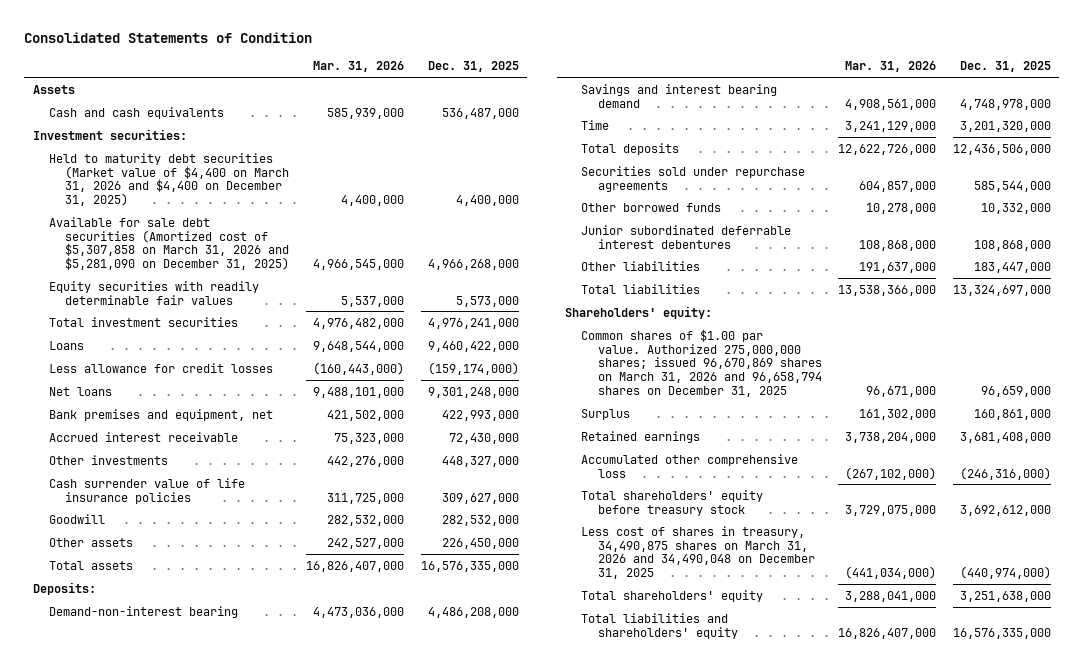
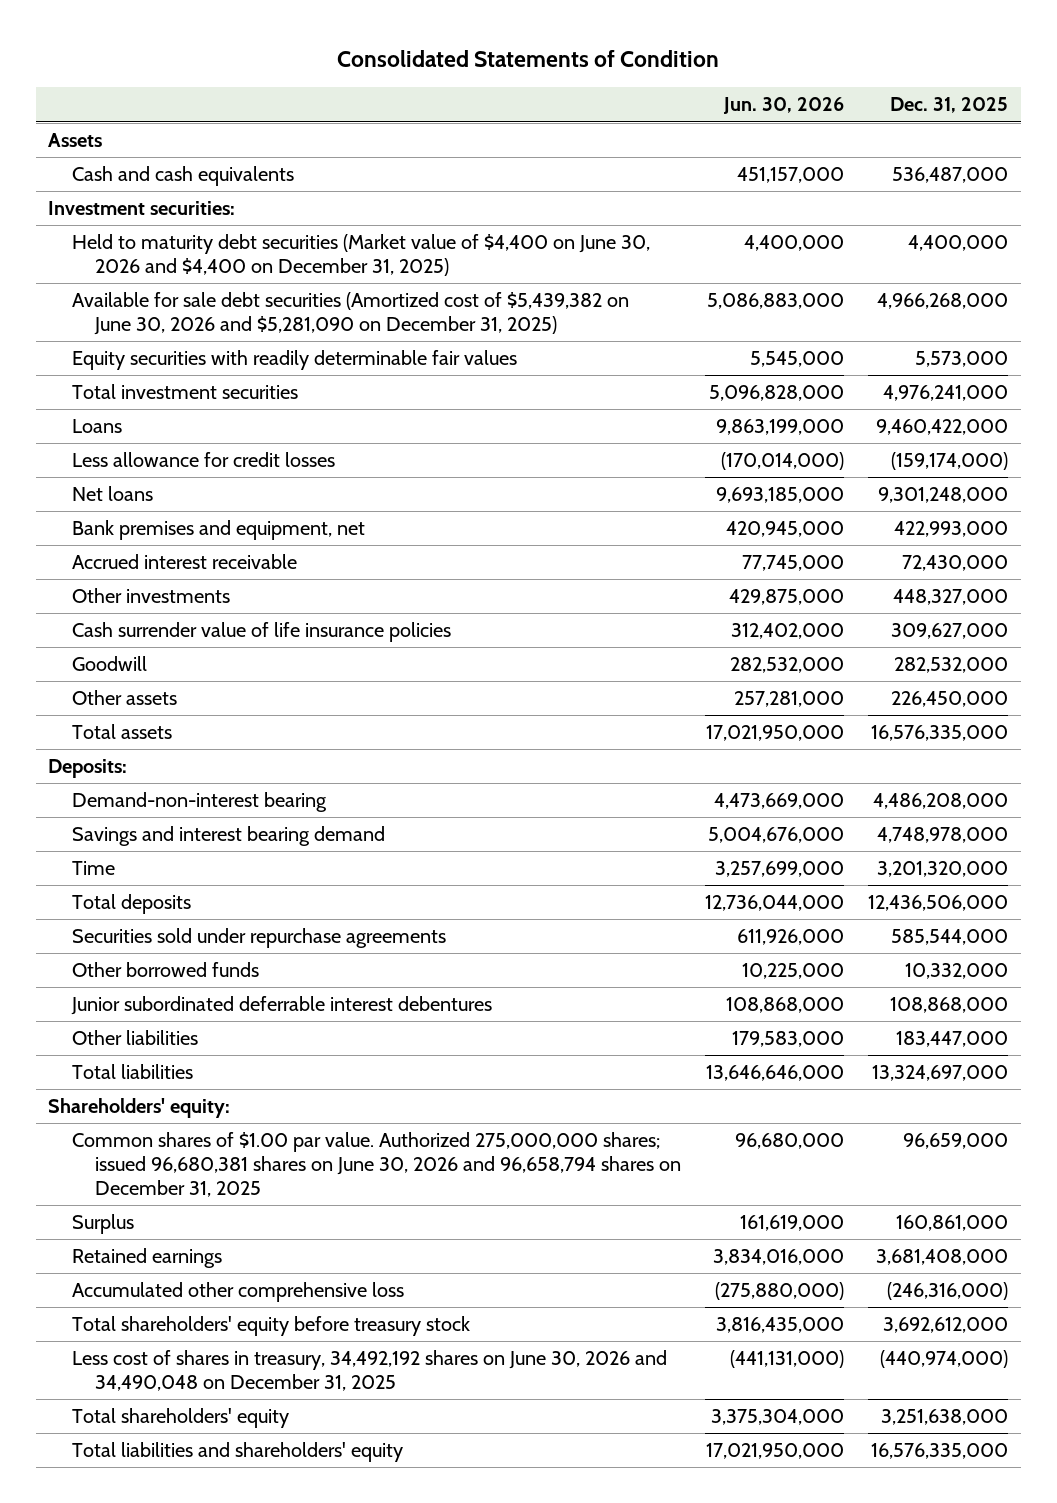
- | Mar. 31, 2026 | Dec. 31, 2025
+ | Jun. 30, 2026 | Dec. 31, 2025
- Held to maturity debt securities (Market value of $4,400 on March 31, 2026 and $4,400 on December 31, 2025) | 4,400,000 | 4,400,000
- Available for sale debt securities (Amortized cost of $5,307,858 on March 31, 2026 and $5,281,090 on December 31, 2025) | 4,966,545,000 | 4,966,268,000
+ Held to maturity debt securities (Market value of $4,400 on June 30, 2026 and $4,400 on December 31, 2025) | 4,400,000 | 4,400,000
+ Available for sale debt securities (Amortized cost of $5,439,382 on June 30, 2026 and $5,281,090 on December 31, 2025) | 5,086,883,000 | 4,966,268,000
- Common shares of $1.00 par value. Authorized 275,000,000 shares; issued 96,670,869 shares on March 31, 2026 and 96,658,794 shares on December 31, 2025 | 96,671,000 | 96,659,000
+ Common shares of $1.00 par value. Authorized 275,000,000 shares; issued 96,680,381 shares on June 30, 2026 and 96,658,794 shares on December 31, 2025 | 96,680,000 | 96,659,000
- Less cost of shares in treasury, 34,490,875 shares on March 31, 2026 and 34,490,048 on December 31, 2025 | (441,034,000) | (440,974,000)
+ Less cost of shares in treasury, 34,492,192 shares on June 30, 2026 and 34,490,048 on December 31, 2025 | (441,131,000) | (440,974,000)

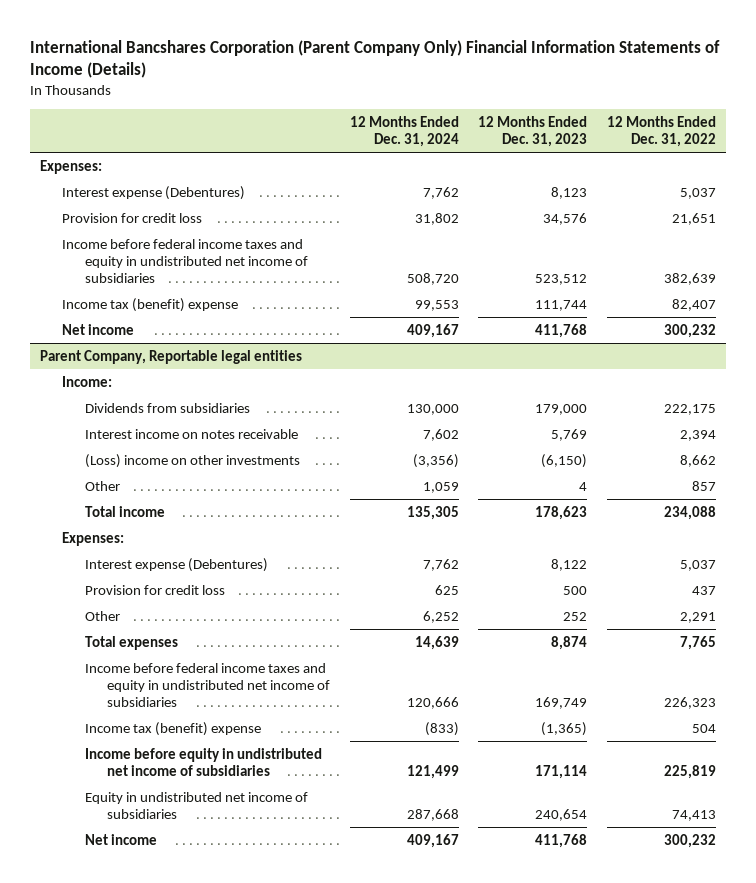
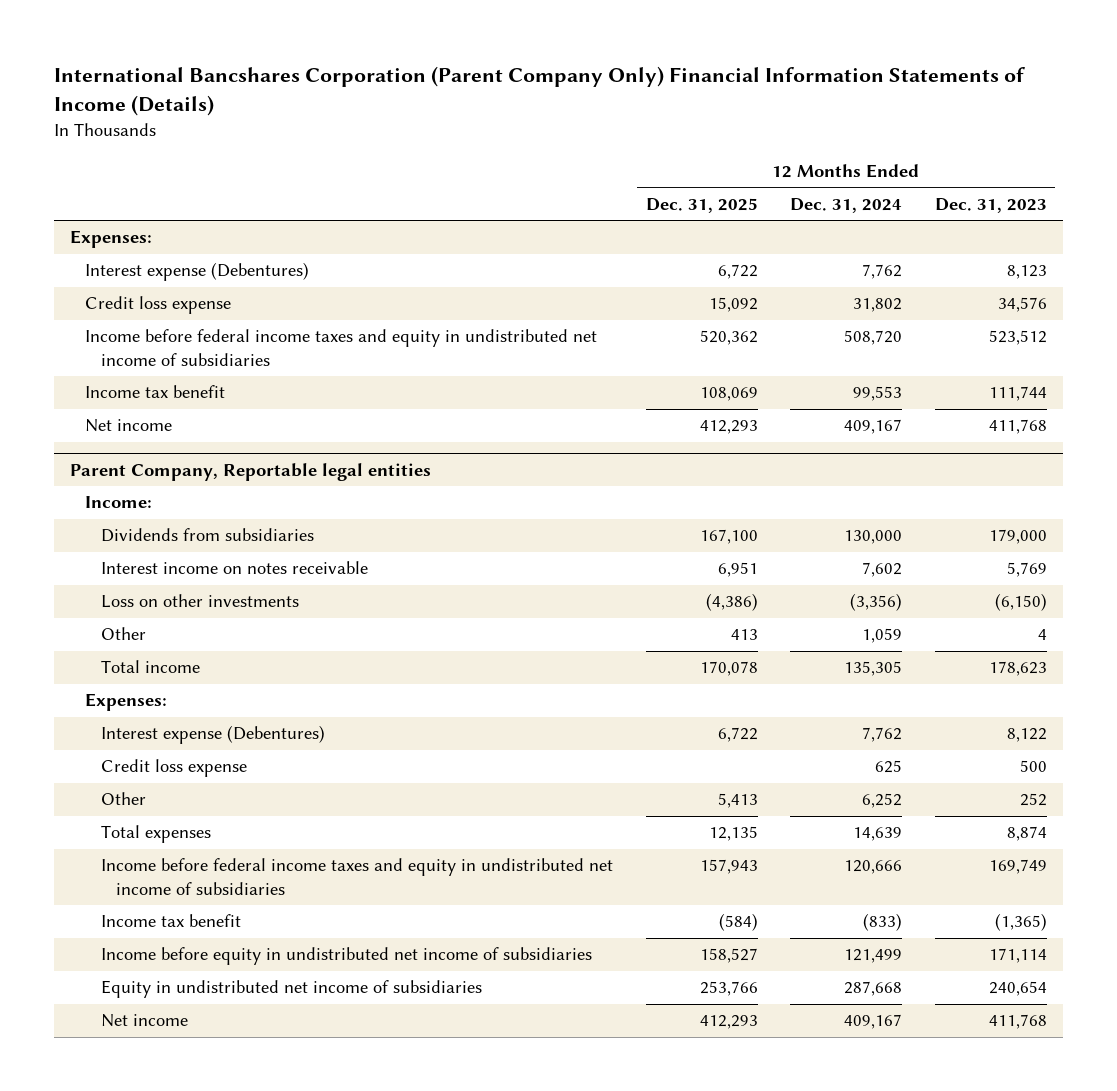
- | 12 Months Ended Dec. 31, 2024 | 12 Months Ended Dec. 31, 2023 | 12 Months Ended Dec. 31, 2022
+ | 12 Months Ended Dec. 31, 2025 | 12 Months Ended Dec. 31, 2024 | 12 Months Ended Dec. 31, 2023
- Provision for credit loss | 31,802 | 34,576 | 21,651
+ Credit loss expense | 15,092 | 31,802 | 34,576
- Income tax (benefit) expense | 99,553 | 111,744 | 82,407
+ Income tax benefit | 108,069 | 99,553 | 111,744
@ Parent Company, Reportable legal entities
- (Loss) income on other investments | (3,356) | (6,150) | 8,662
+ Loss on other investments | (4,386) | (3,356) | (6,150)
- Provision for credit loss | 625 | 500 | 437
+ Credit loss expense | | 625 | 500
- Income tax (benefit) expense | (833) | (1,365) | 504
+ Income tax benefit | (584) | (833) | (1,365)

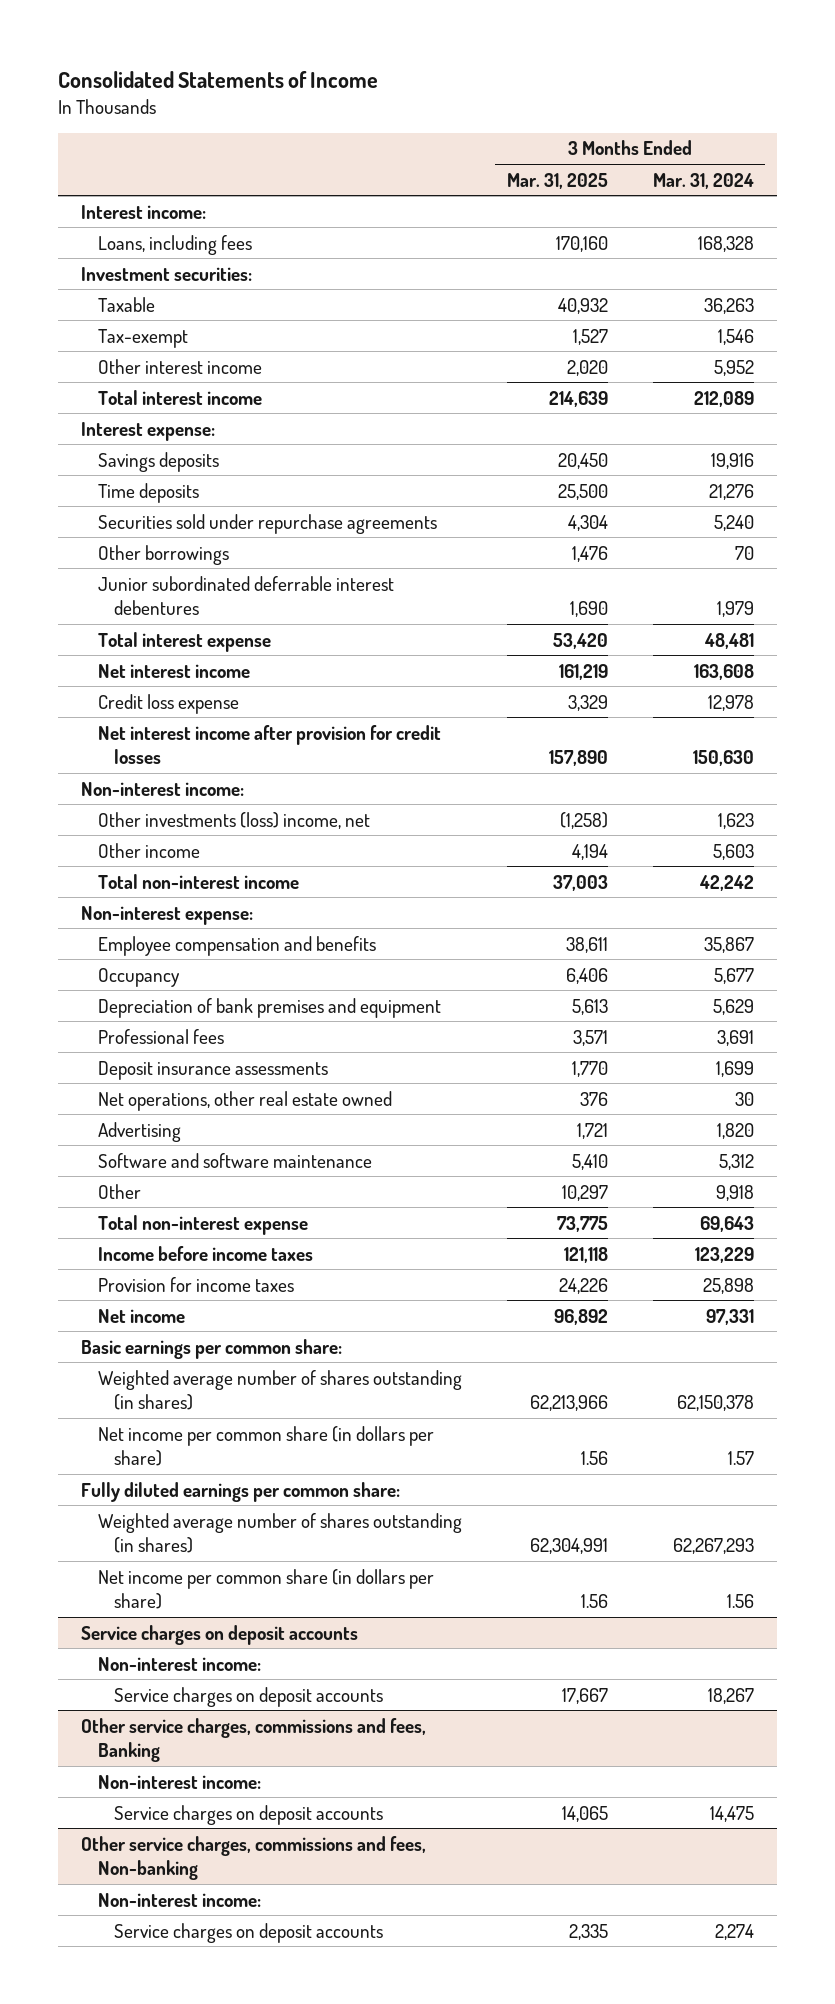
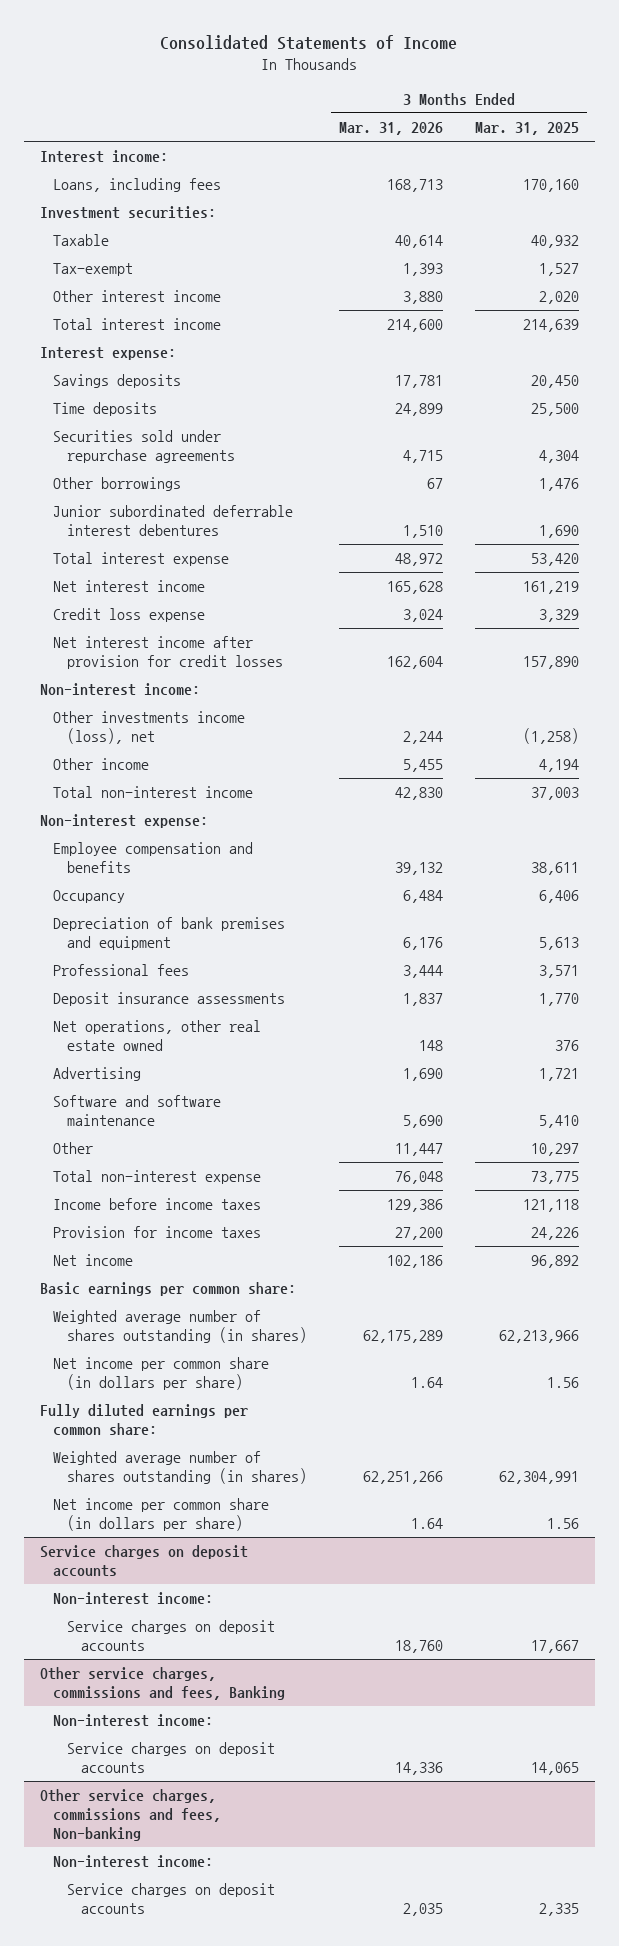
- | 3 Months Ended Mar. 31, 2025 | 3 Months Ended Mar. 31, 2024
+ | 3 Months Ended Mar. 31, 2026 | 3 Months Ended Mar. 31, 2025
- Other investments (loss) income, net | (1,258) | 1,623
+ Other investments income (loss), net | 2,244 | (1,258)

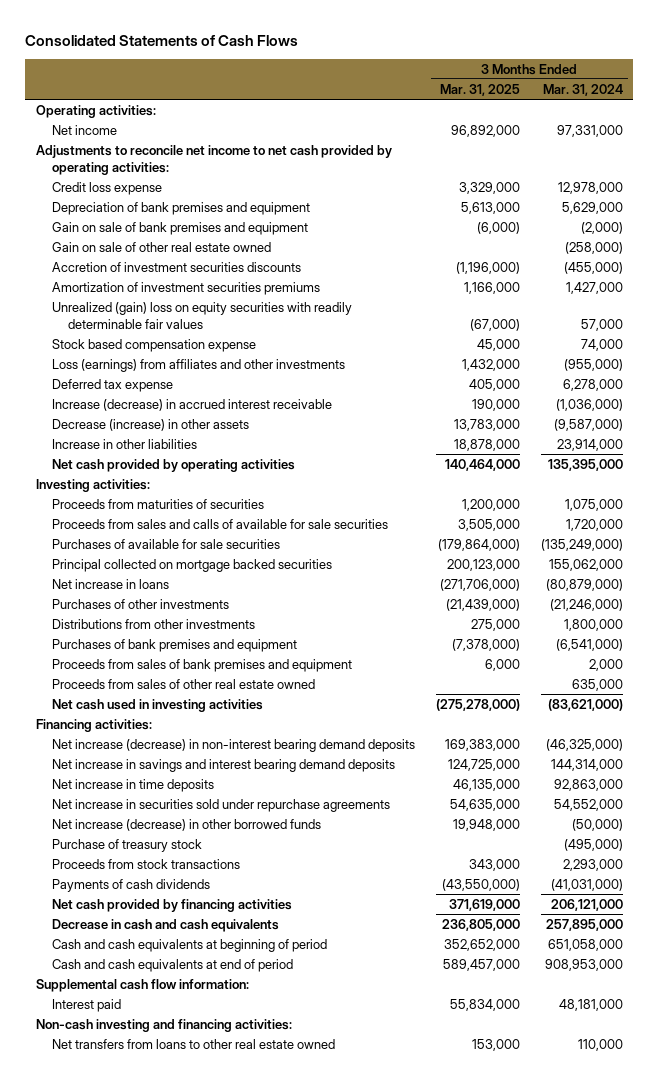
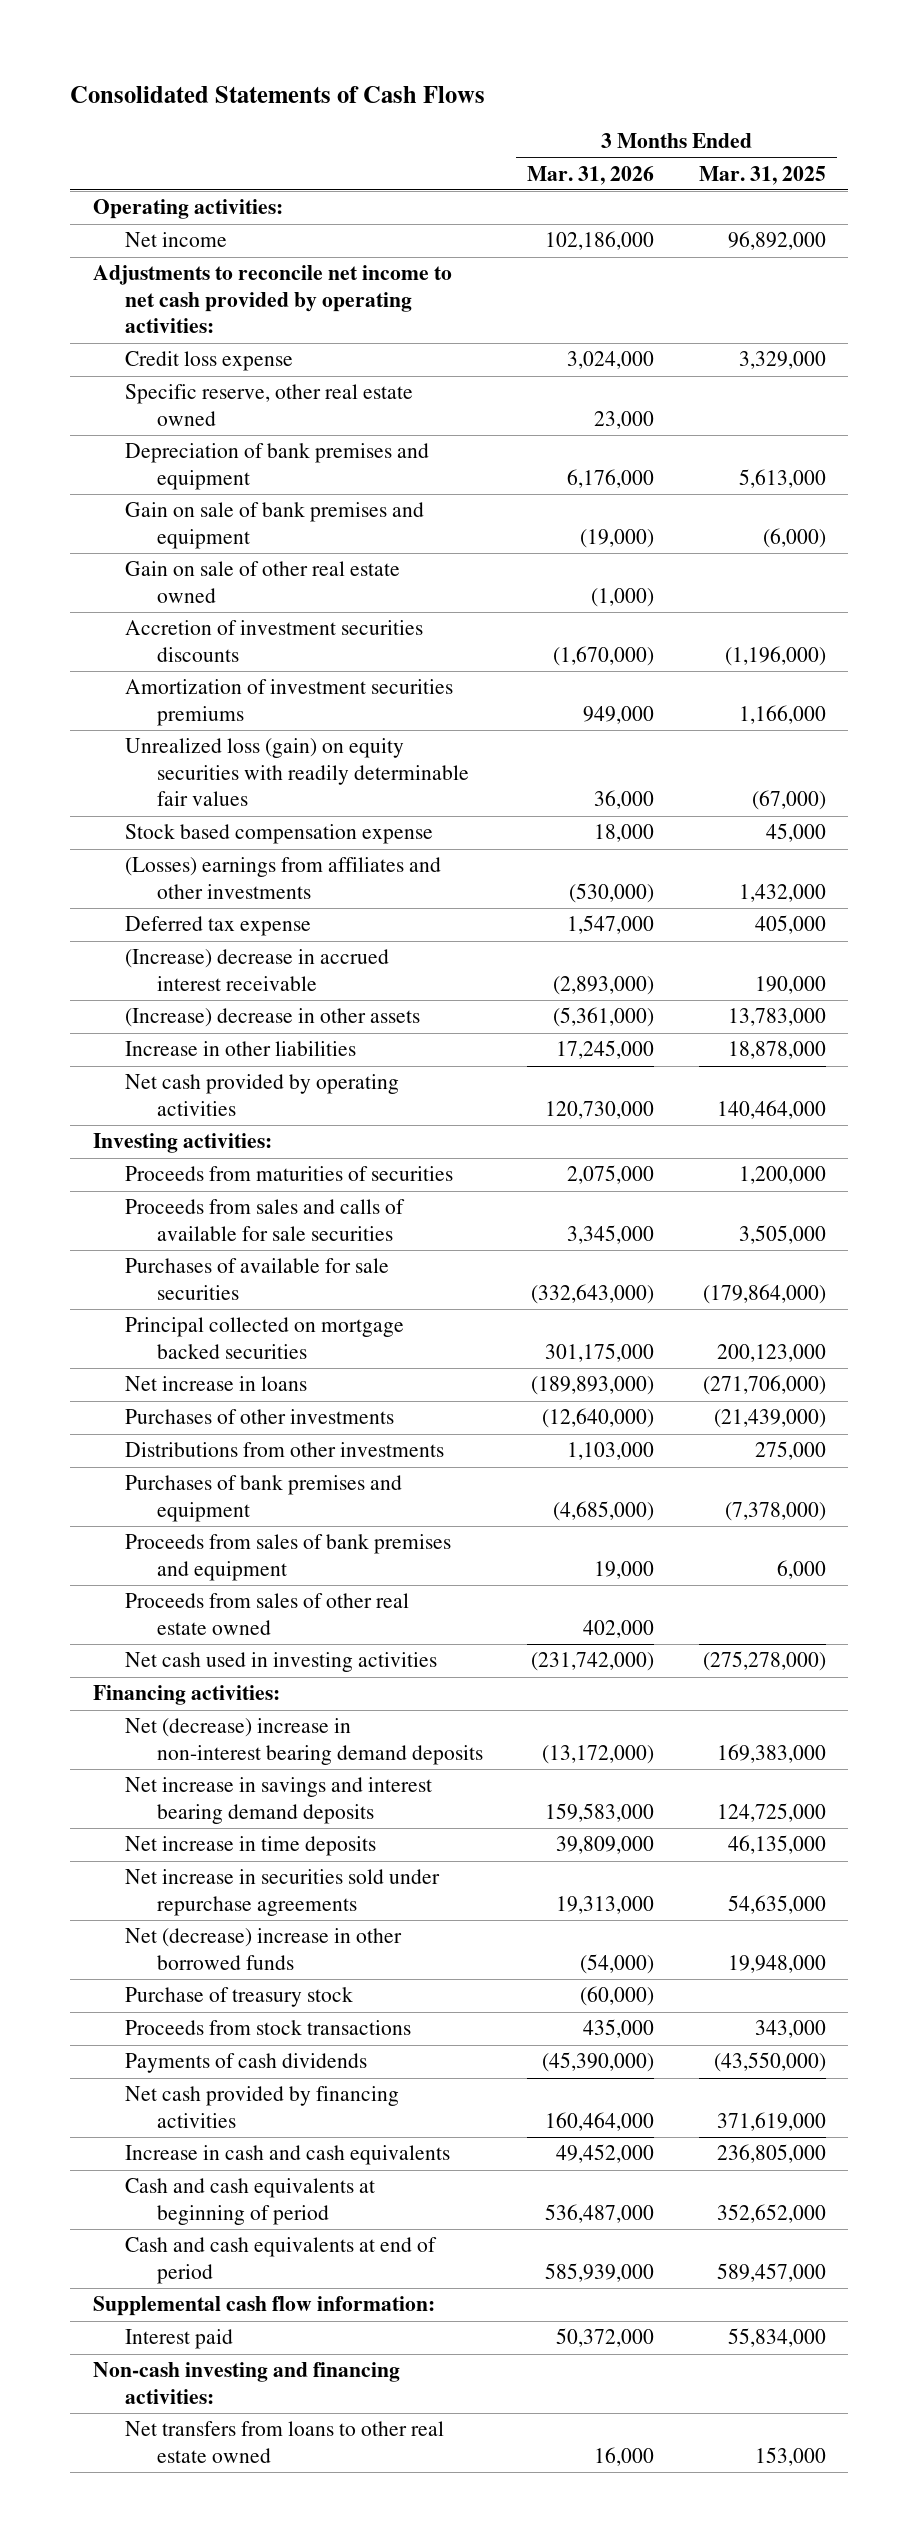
- | 3 Months Ended Mar. 31, 2025 | 3 Months Ended Mar. 31, 2024
+ | 3 Months Ended Mar. 31, 2026 | 3 Months Ended Mar. 31, 2025
+ Specific reserve, other real estate owned | 23,000 |
- Unrealized (gain) loss on equity securities with readily determinable fair values | (67,000) | 57,000
+ Unrealized loss (gain) on equity securities with readily determinable fair values | 36,000 | (67,000)
- Loss (earnings) from affiliates and other investments | 1,432,000 | (955,000)
+ (Losses) earnings from affiliates and other investments | (530,000) | 1,432,000
- Increase (decrease) in accrued interest receivable | 190,000 | (1,036,000)
- Decrease (increase) in other assets | 13,783,000 | (9,587,000)
+ (Increase) decrease in accrued interest receivable | (2,893,000) | 190,000
+ (Increase) decrease in other assets | (5,361,000) | 13,783,000
- Net increase (decrease) in non-interest bearing demand deposits | 169,383,000 | (46,325,000)
+ Net (decrease) increase in non-interest bearing demand deposits | (13,172,000) | 169,383,000
- Net increase (decrease) in other borrowed funds | 19,948,000 | (50,000)
+ Net (decrease) increase in other borrowed funds | (54,000) | 19,948,000
- Decrease in cash and cash equivalents | 236,805,000 | 257,895,000
+ Increase in cash and cash equivalents | 49,452,000 | 236,805,000

